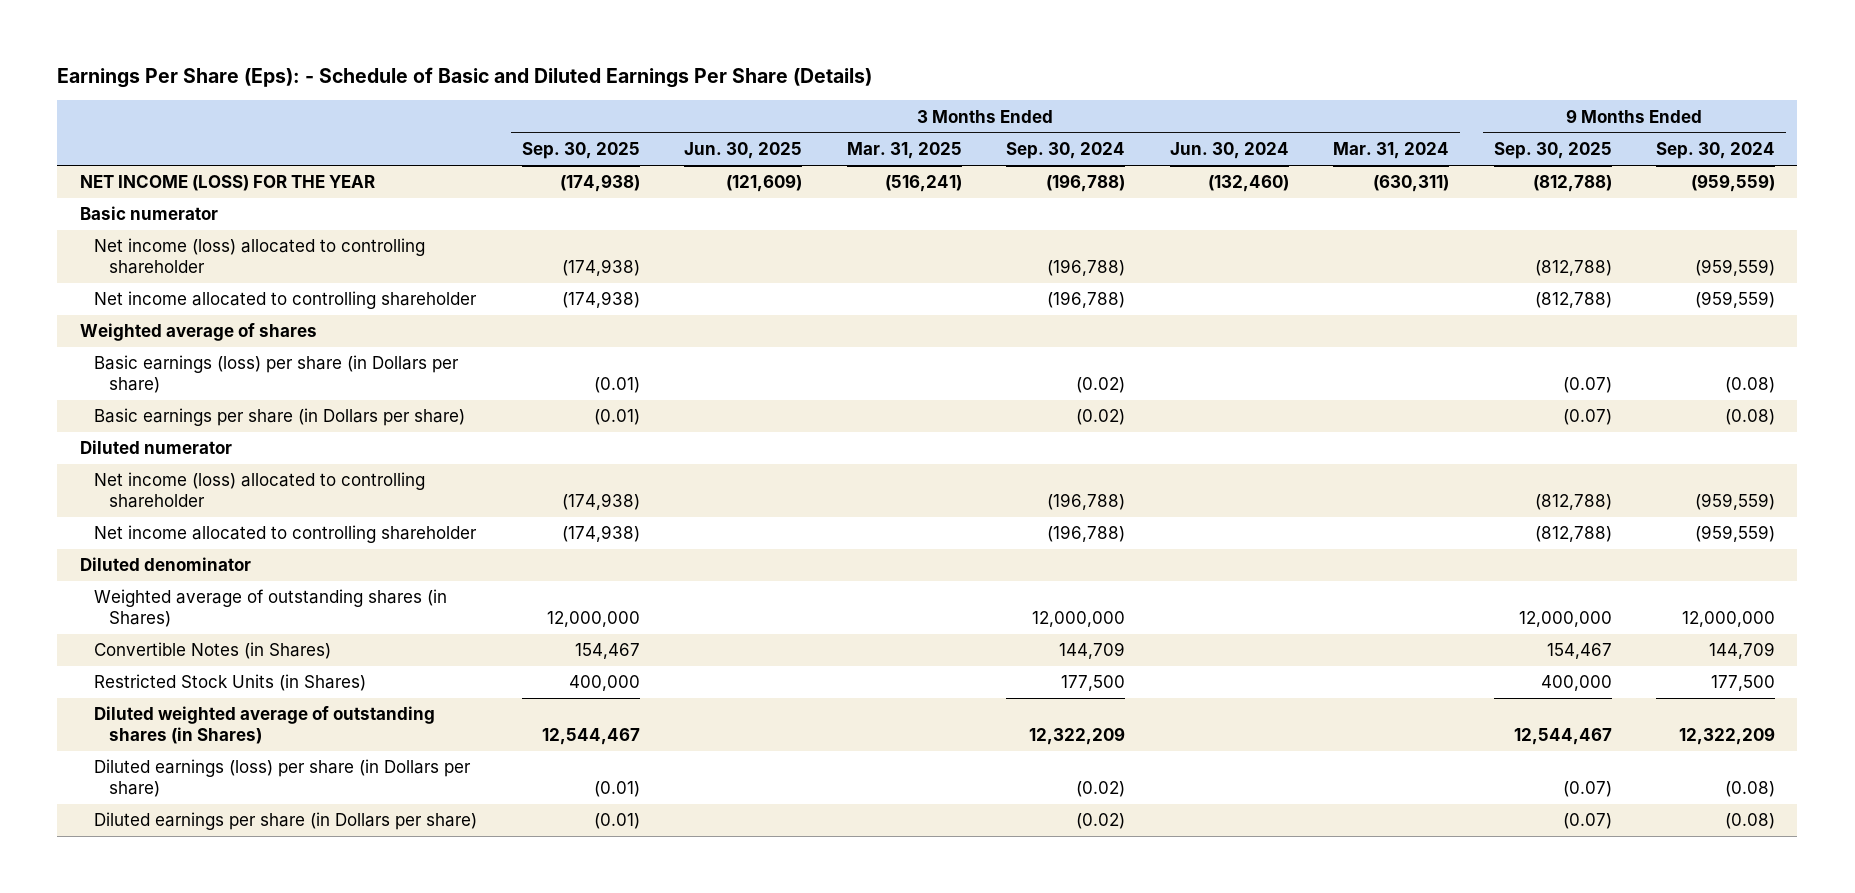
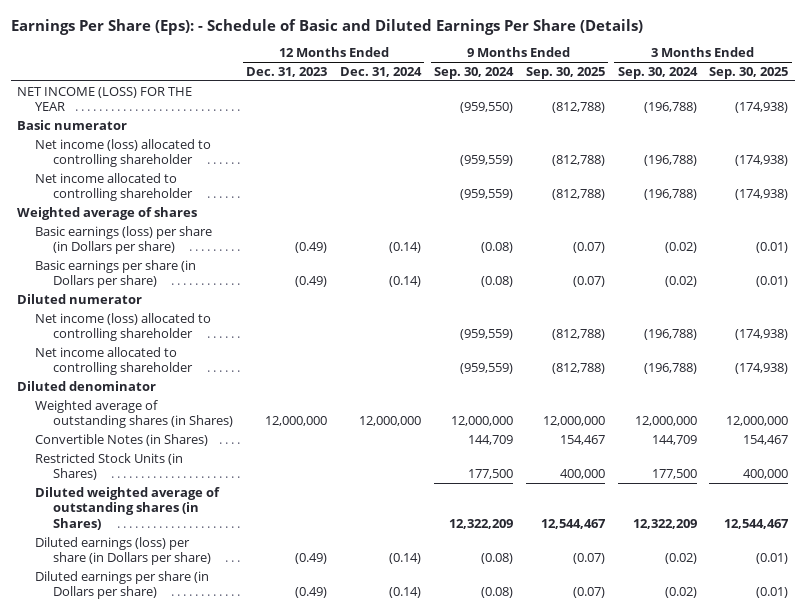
- | 3 Months Ended Sep. 30, 2025 | 3 Months Ended Jun. 30, 2025 | 3 Months Ended Mar. 31, 2025 | 3 Months Ended Sep. 30, 2024 | 3 Months Ended Jun. 30, 2024 | 3 Months Ended Mar. 31, 2024 | 9 Months Ended Sep. 30, 2025 | 9 Months Ended Sep. 30, 2024
+ | 12 Months Ended Dec. 31, 2023 | 12 Months Ended Dec. 31, 2024 | 9 Months Ended Sep. 30, 2024 | 9 Months Ended Sep. 30, 2025 | 3 Months Ended Sep. 30, 2024 | 3 Months Ended Sep. 30, 2025
- NET INCOME (LOSS) FOR THE YEAR | (174,938) | (121,609) | (516,241) | (196,788) | (132,460) | (630,311) | (812,788) | (959,559)
+ NET INCOME (LOSS) FOR THE YEAR | | | (959,550) | (812,788) | (196,788) | (174,938)

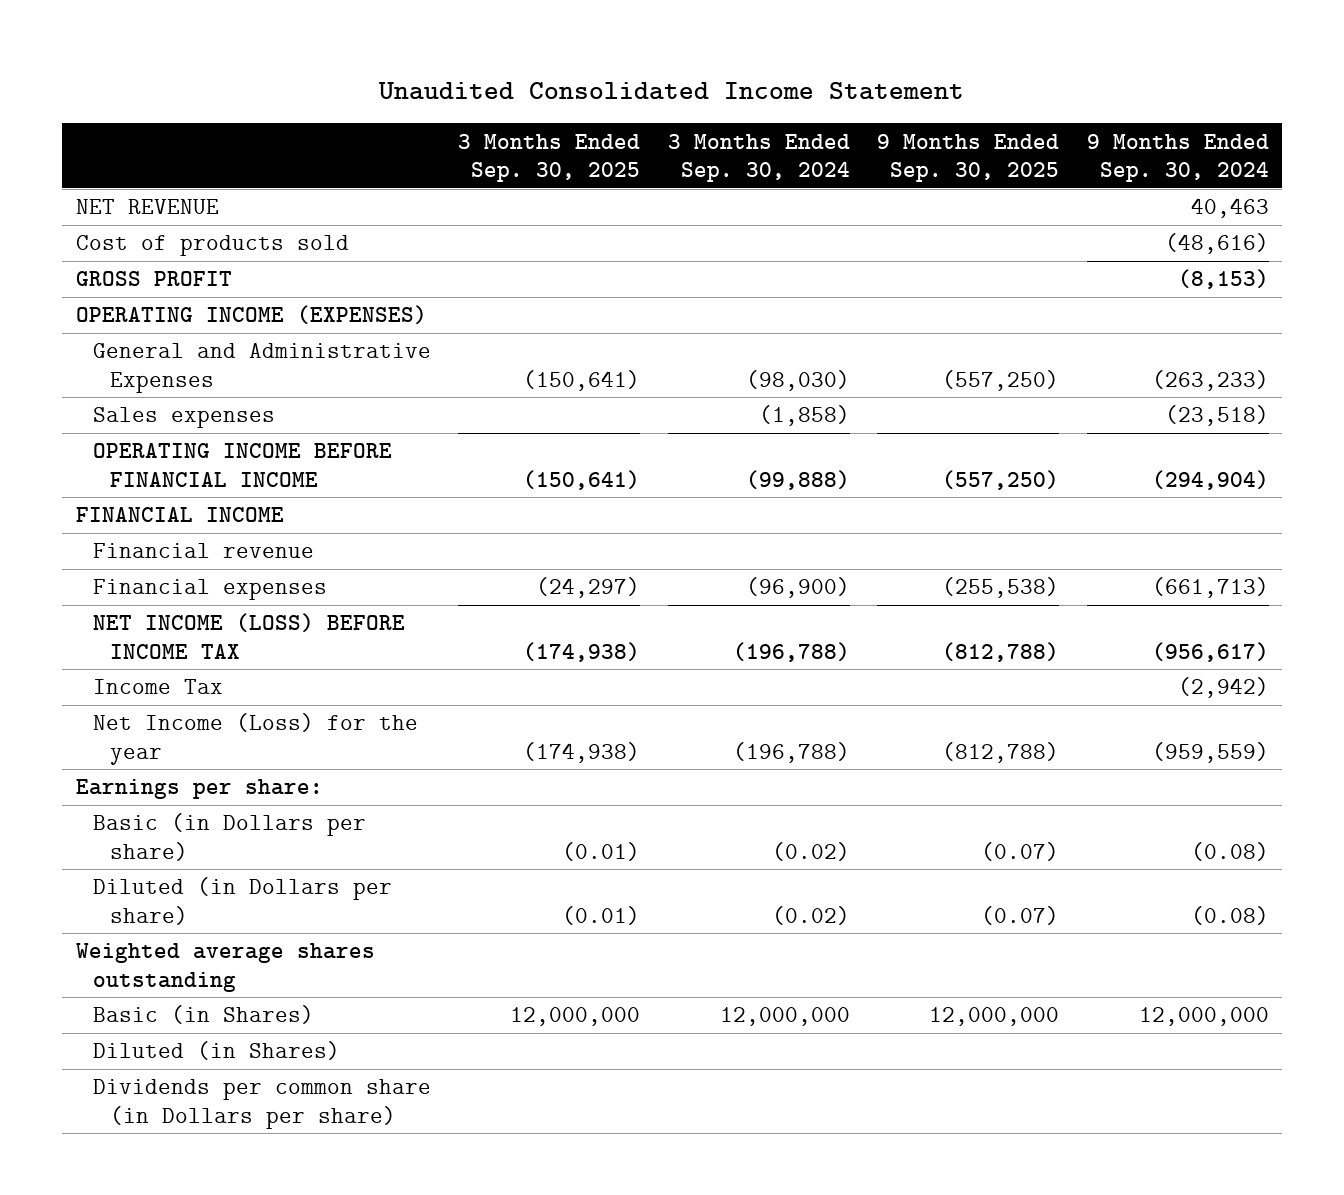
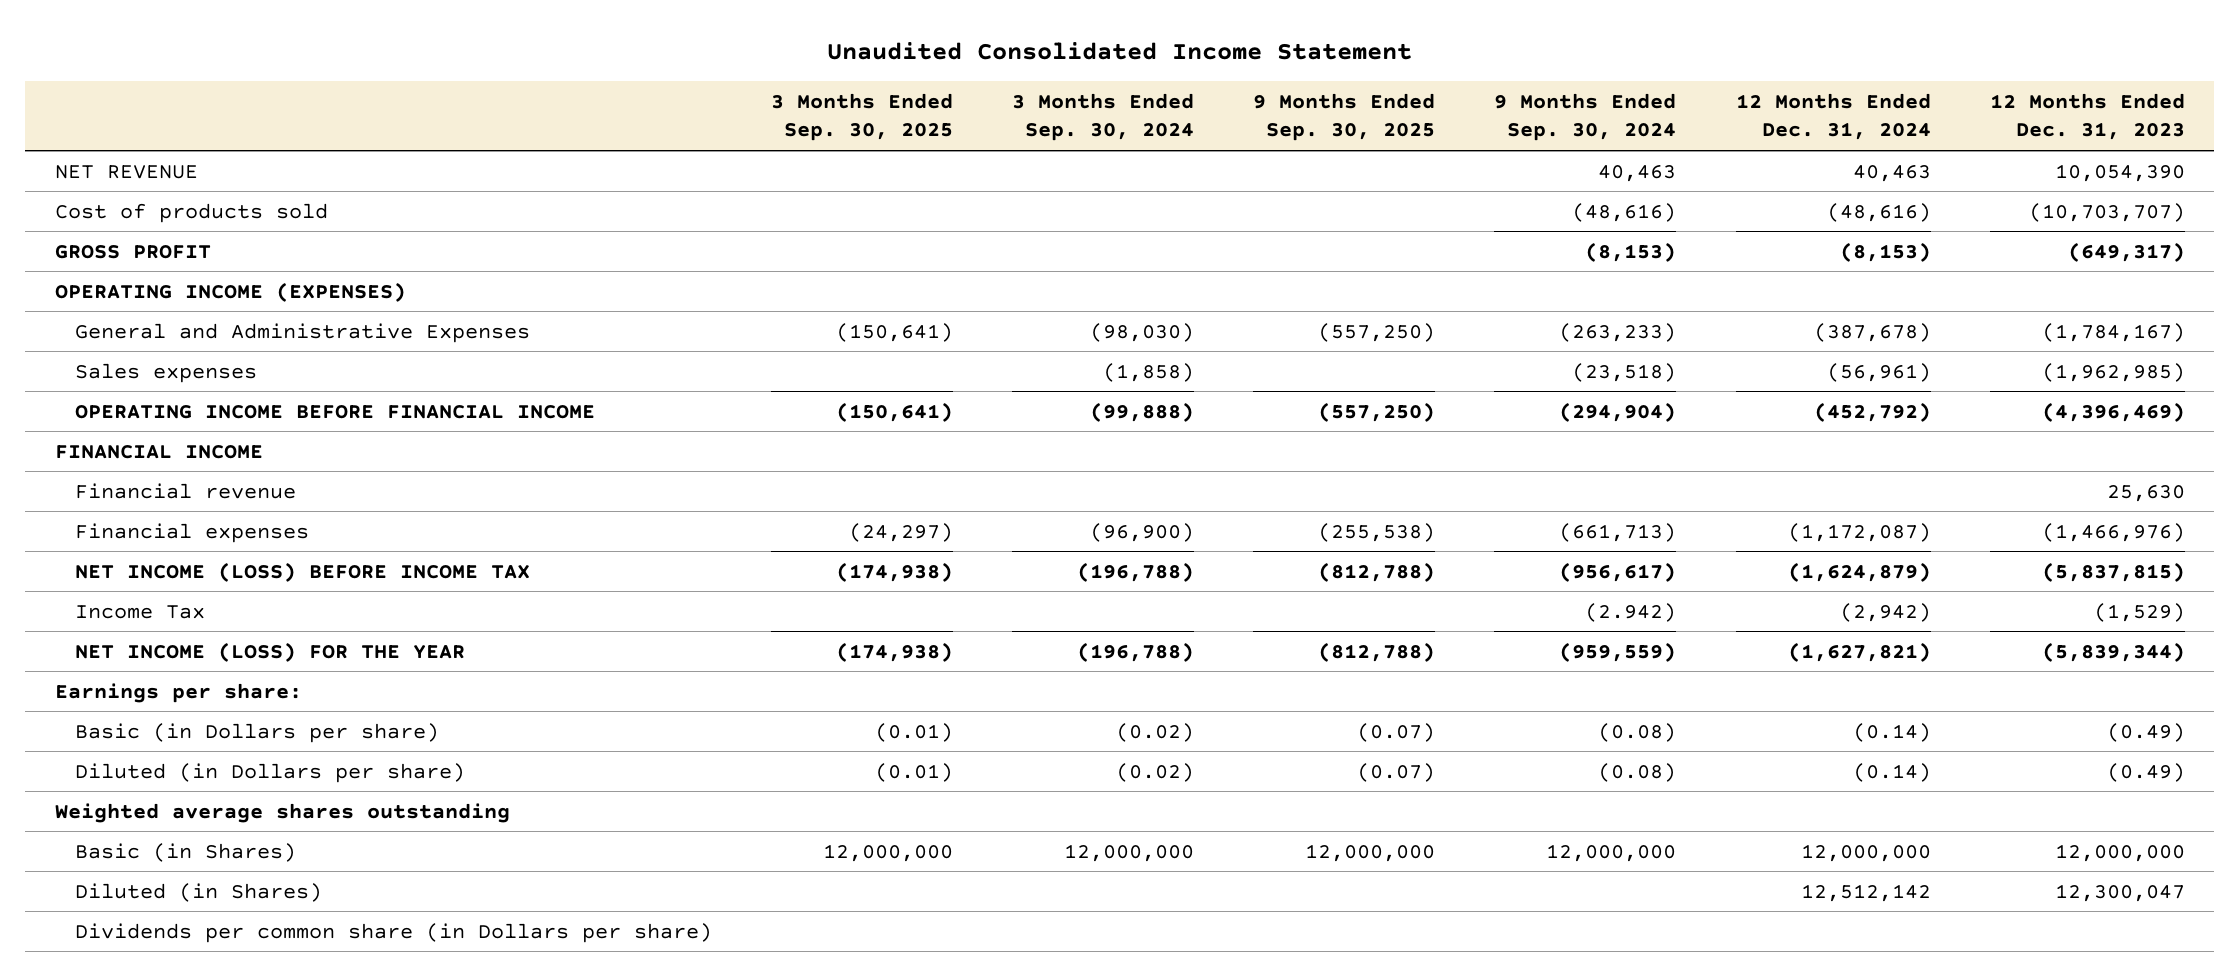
- | 3 Months Ended Sep. 30, 2025 | 3 Months Ended Sep. 30, 2024 | 9 Months Ended Sep. 30, 2025 | 9 Months Ended Sep. 30, 2024
+ | 3 Months Ended Sep. 30, 2025 | 3 Months Ended Sep. 30, 2024 | 9 Months Ended Sep. 30, 2025 | 9 Months Ended Sep. 30, 2024 | 12 Months Ended Dec. 31, 2024 | 12 Months Ended Dec. 31, 2023
- Income Tax | | | | (2,942)
- Net Income (Loss) for the year | (174,938) | (196,788) | (812,788) | (959,559)
+ Income Tax | | | | (2.942) | (2,942) | (1,529)
+ NET INCOME (LOSS) FOR THE YEAR | (174,938) | (196,788) | (812,788) | (959,559) | (1,627,821) | (5,839,344)

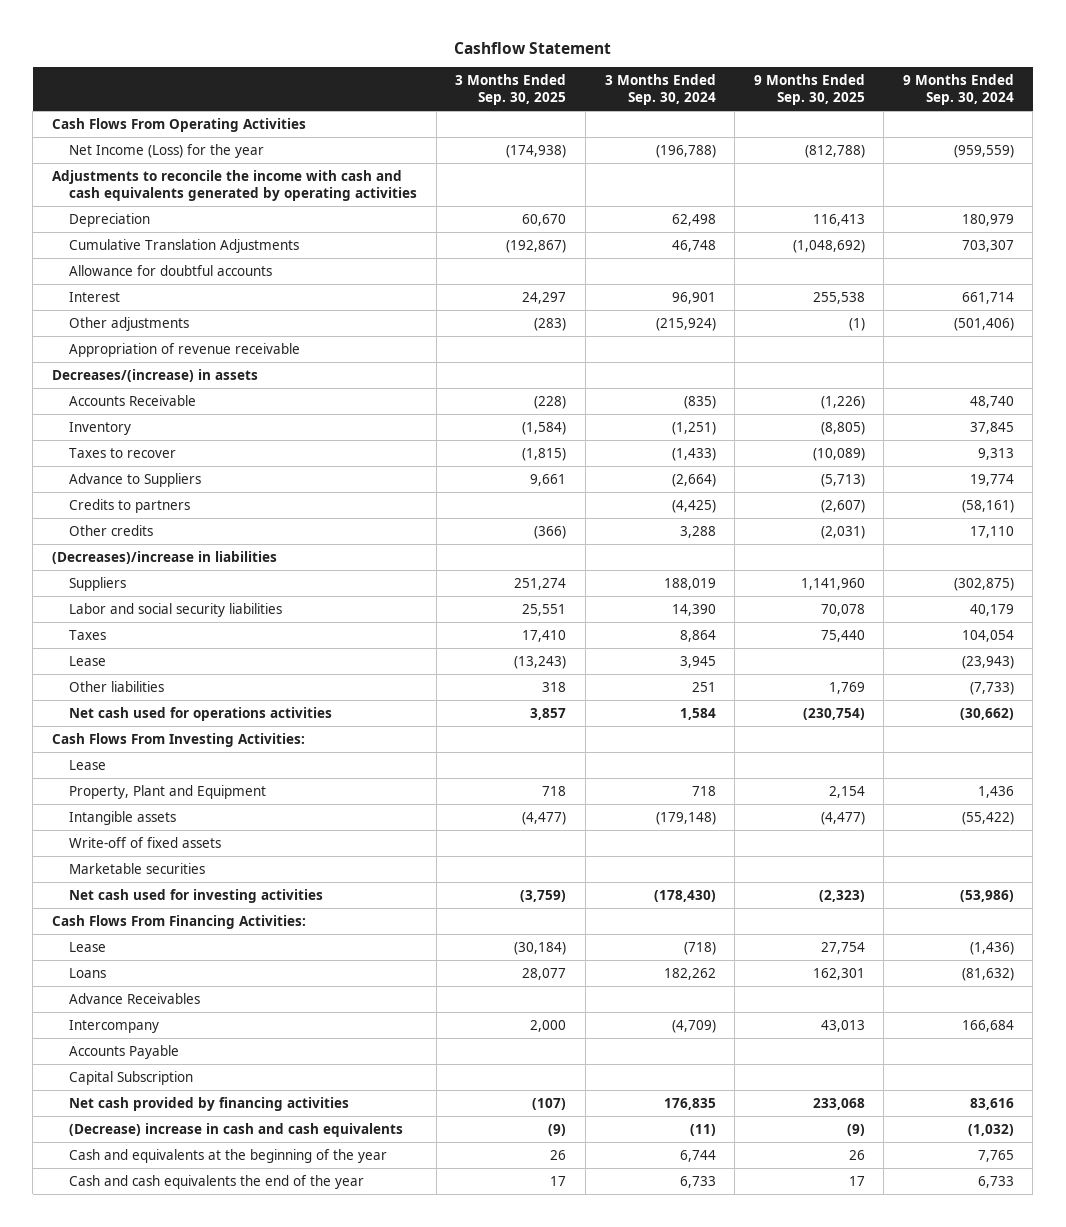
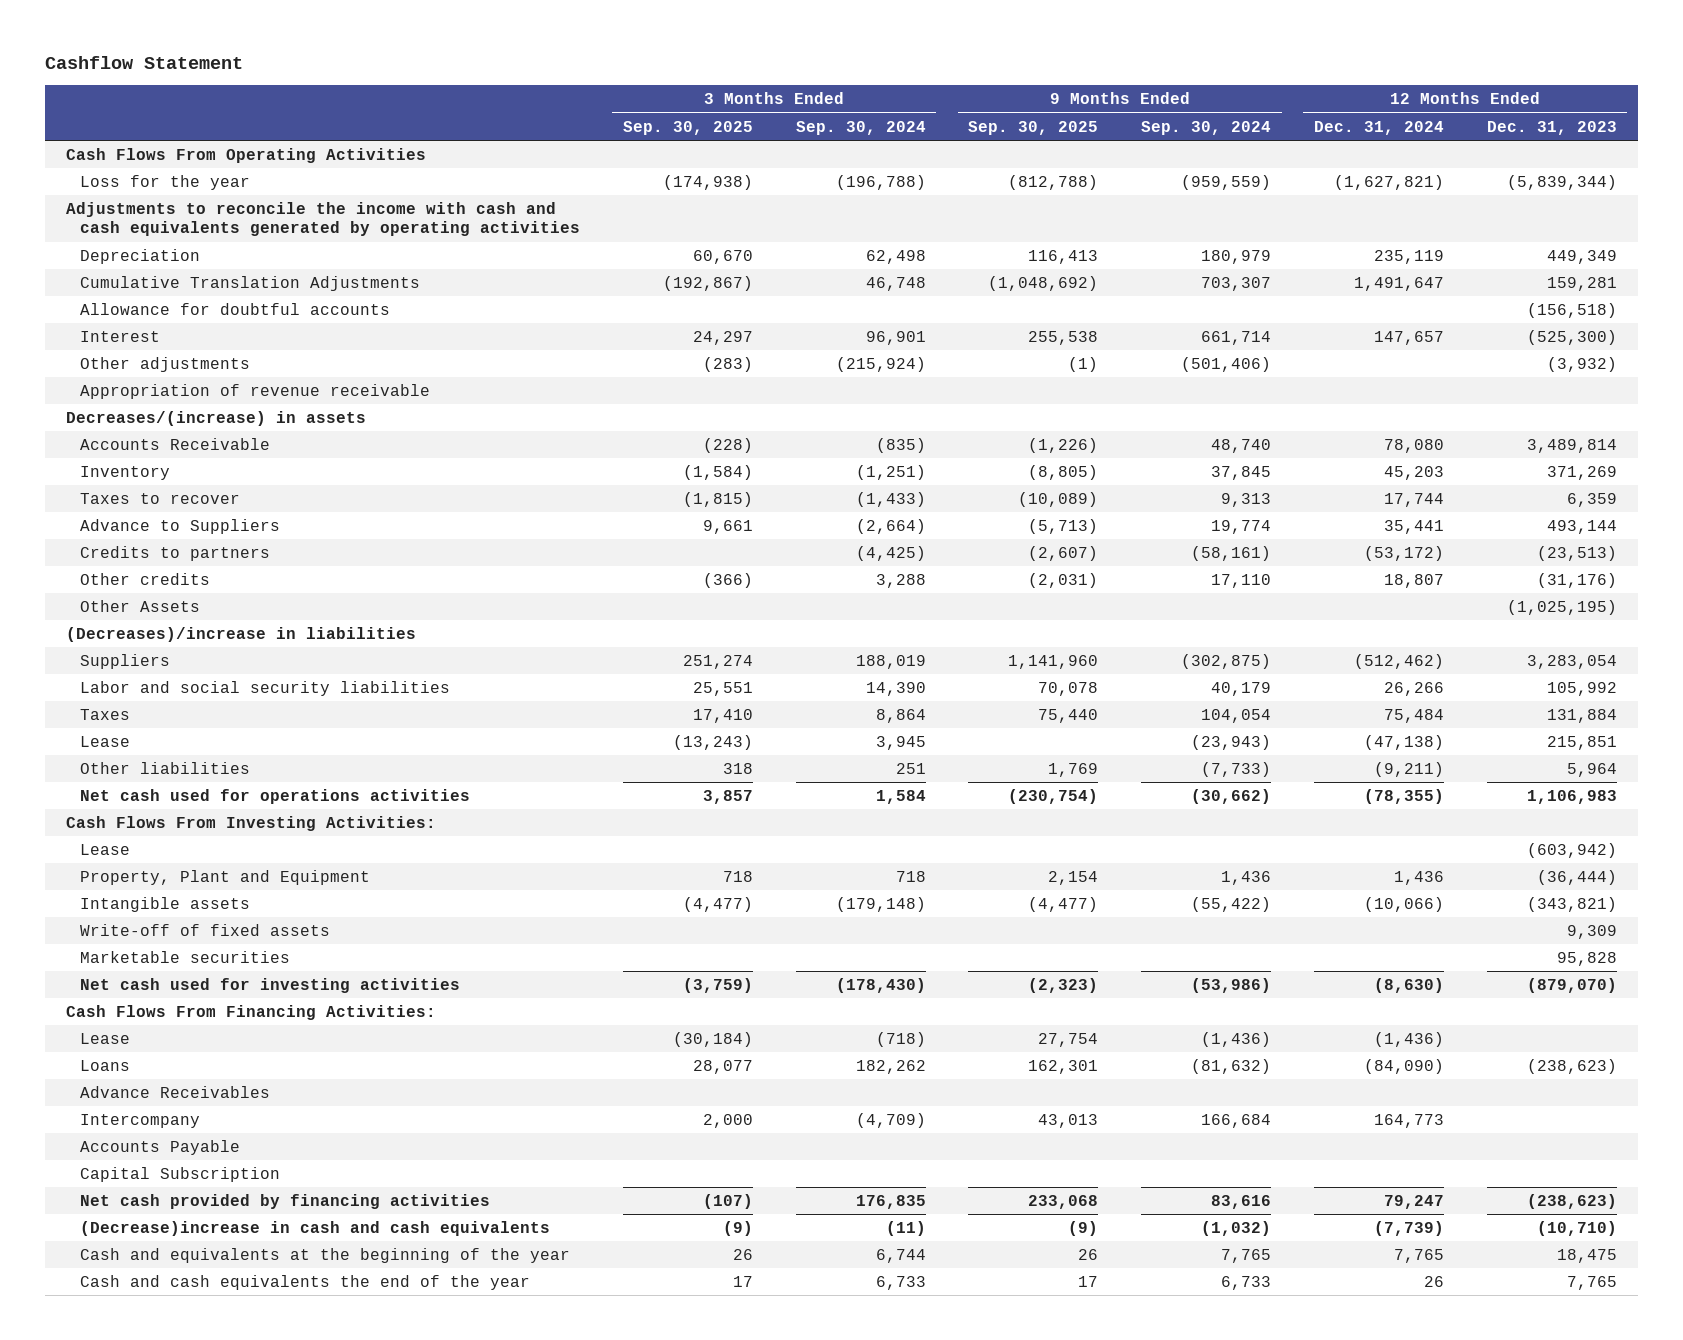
- | 3 Months Ended Sep. 30, 2025 | 3 Months Ended Sep. 30, 2024 | 9 Months Ended Sep. 30, 2025 | 9 Months Ended Sep. 30, 2024
+ | 3 Months Ended Sep. 30, 2025 | 3 Months Ended Sep. 30, 2024 | 9 Months Ended Sep. 30, 2025 | 9 Months Ended Sep. 30, 2024 | 12 Months Ended Dec. 31, 2024 | 12 Months Ended Dec. 31, 2023
- Net Income (Loss) for the year | (174,938) | (196,788) | (812,788) | (959,559)
+ Loss for the year | (174,938) | (196,788) | (812,788) | (959,559) | (1,627,821) | (5,839,344)
+ Other Assets | | | | | | (1,025,195)
- (Decrease) increase in cash and cash equivalents | (9) | (11) | (9) | (1,032)
+ (Decrease)increase in cash and cash equivalents | (9) | (11) | (9) | (1,032) | (7,739) | (10,710)

